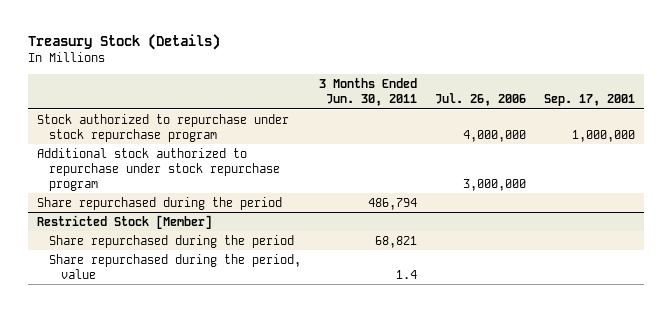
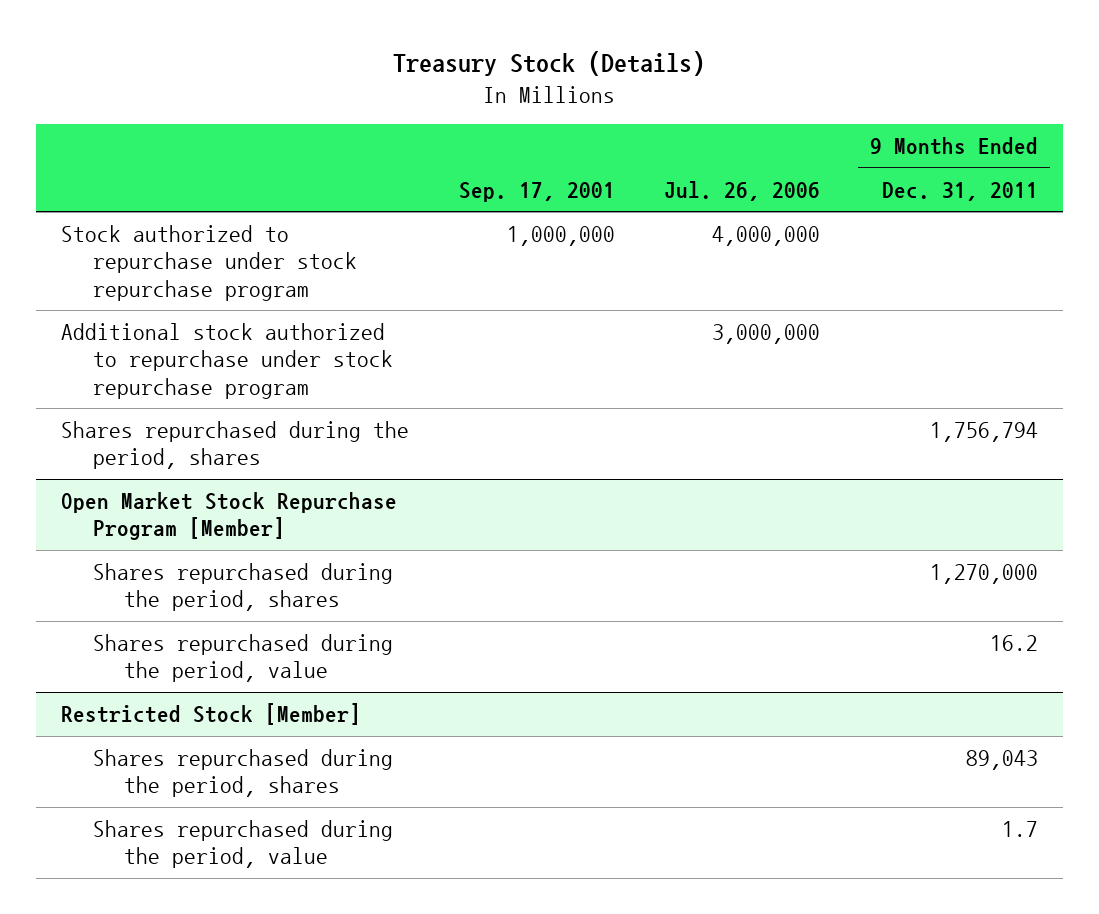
- | 3 Months Ended Jun. 30, 2011 | Jul. 26, 2006 | Sep. 17, 2001
+ | Sep. 17, 2001 | Jul. 26, 2006 | 9 Months Ended Dec. 31, 2011
- Share repurchased during the period | 486,794 | |
+ Shares repurchased during the period, shares | | | 1,756,794
+ Open Market Stock Repurchase Program [Member]
+ Shares repurchased during the period, shares | | | 1,270,000
+ Shares repurchased during the period, value | | | 16.2
@ Restricted Stock [Member]
- Share repurchased during the period | 68,821 | |
- Share repurchased during the period, value | 1.4 | |
+ Shares repurchased during the period, shares | | | 89,043
+ Shares repurchased during the period, value | | | 1.7

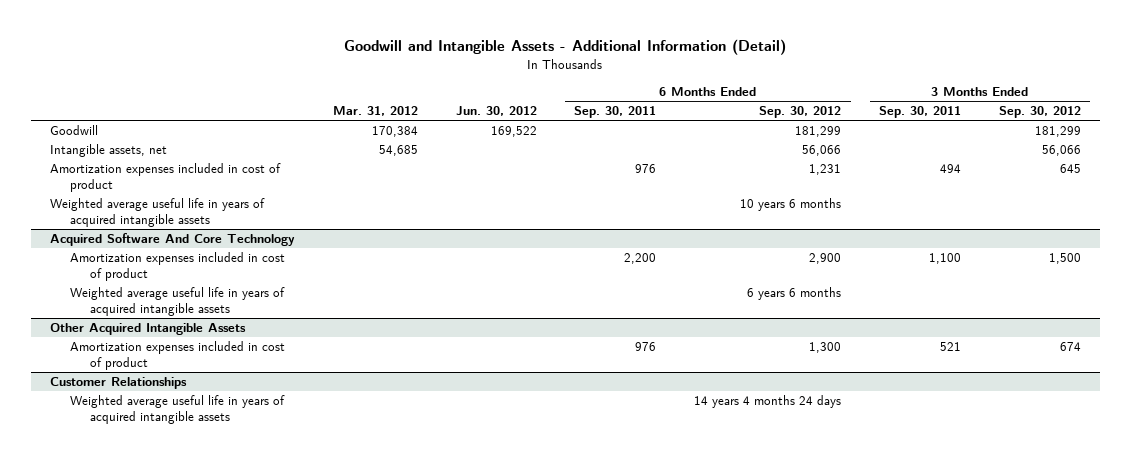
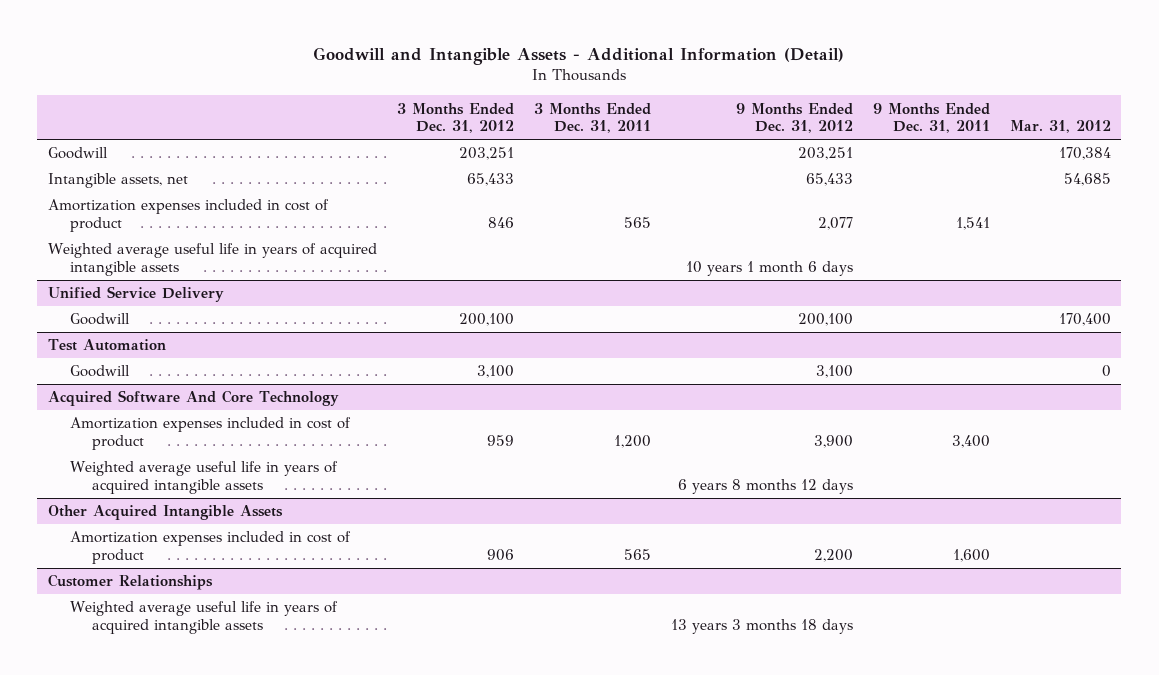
- | Mar. 31, 2012 | Jun. 30, 2012 | 6 Months Ended Sep. 30, 2011 | 6 Months Ended Sep. 30, 2012 | 3 Months Ended Sep. 30, 2011 | 3 Months Ended Sep. 30, 2012
+ | 3 Months Ended Dec. 31, 2012 | 3 Months Ended Dec. 31, 2011 | 9 Months Ended Dec. 31, 2012 | 9 Months Ended Dec. 31, 2011 | Mar. 31, 2012
+ Unified Service Delivery
+ Goodwill | 200,100 | | 200,100 | | 170,400
+ Test Automation
+ Goodwill | 3,100 | | 3,100 | | 0

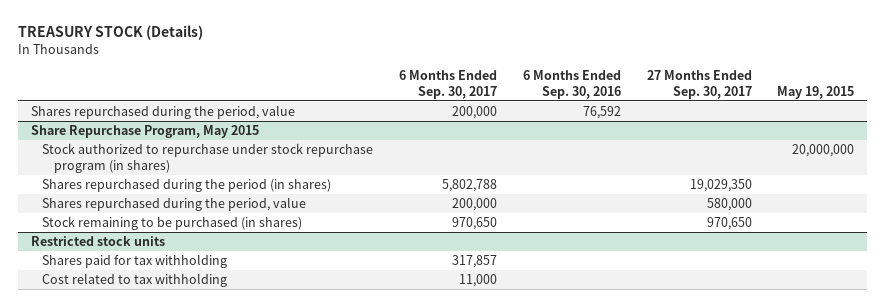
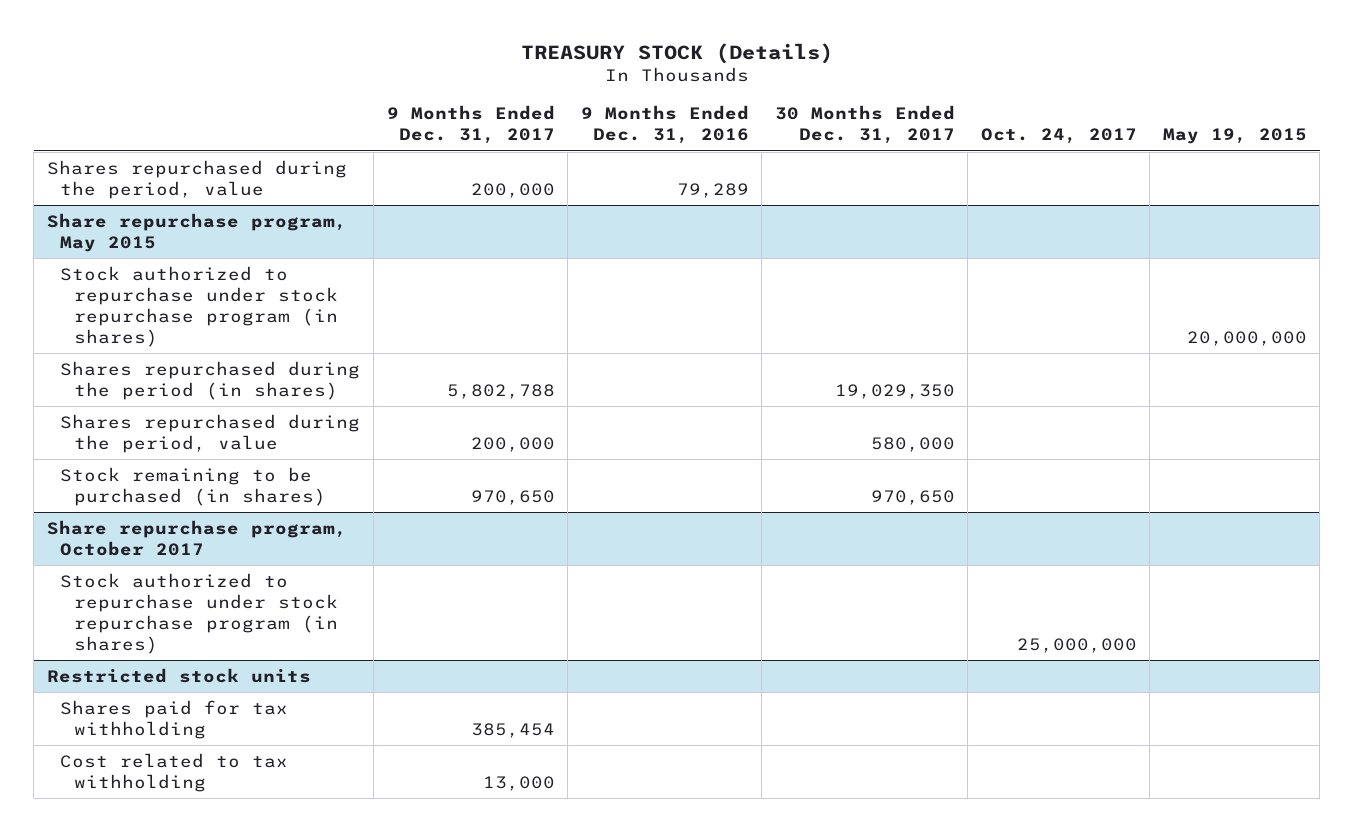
- | 6 Months Ended Sep. 30, 2017 | 6 Months Ended Sep. 30, 2016 | 27 Months Ended Sep. 30, 2017 | May 19, 2015
+ | 9 Months Ended Dec. 31, 2017 | 9 Months Ended Dec. 31, 2016 | 30 Months Ended Dec. 31, 2017 | Oct. 24, 2017 | May 19, 2015
- Share Repurchase Program, May 2015
+ Share repurchase program, May 2015
+ Share repurchase program, October 2017
+ Stock authorized to repurchase under stock repurchase program (in shares) | | | | 25,000,000 |

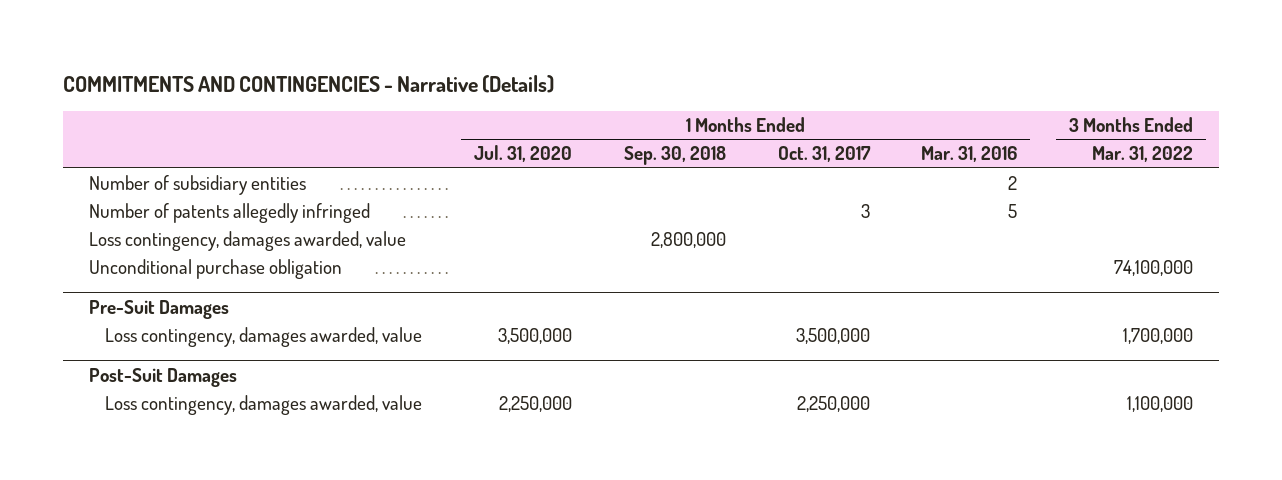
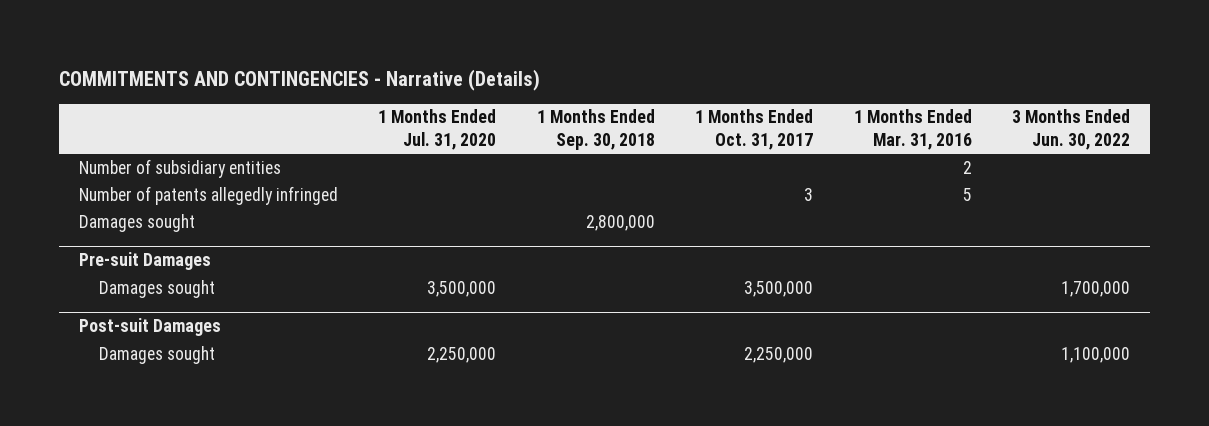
- | 1 Months Ended Jul. 31, 2020 | 1 Months Ended Sep. 30, 2018 | 1 Months Ended Oct. 31, 2017 | 1 Months Ended Mar. 31, 2016 | 3 Months Ended Mar. 31, 2022
+ | 1 Months Ended Jul. 31, 2020 | 1 Months Ended Sep. 30, 2018 | 1 Months Ended Oct. 31, 2017 | 1 Months Ended Mar. 31, 2016 | 3 Months Ended Jun. 30, 2022
- Loss contingency, damages awarded, value | | 2,800,000 | | |
- Unconditional purchase obligation | | | | | 74,100,000
- Pre-Suit Damages
- Loss contingency, damages awarded, value | 3,500,000 | | 3,500,000 | | 1,700,000
- Post-Suit Damages
- Loss contingency, damages awarded, value | 2,250,000 | | 2,250,000 | | 1,100,000
+ Damages sought | | 2,800,000 | | |
+ Pre-suit Damages
+ Damages sought | 3,500,000 | | 3,500,000 | | 1,700,000
+ Post-suit Damages
+ Damages sought | 2,250,000 | | 2,250,000 | | 1,100,000

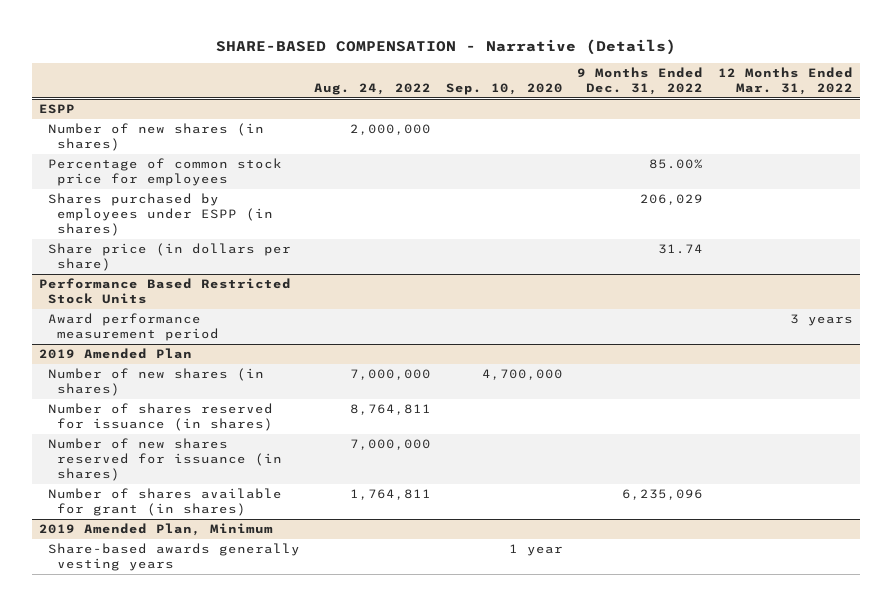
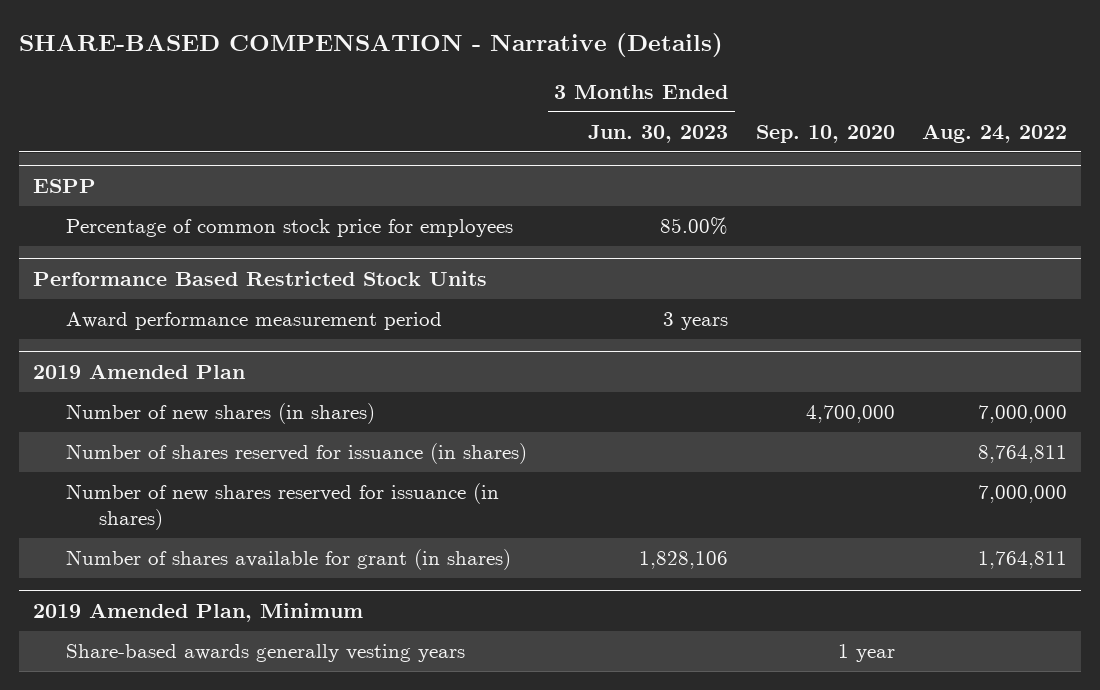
- | Aug. 24, 2022 | Sep. 10, 2020 | 9 Months Ended Dec. 31, 2022 | 12 Months Ended Mar. 31, 2022
+ | 3 Months Ended Jun. 30, 2023 | Sep. 10, 2020 | Aug. 24, 2022
@ ESPP
- Number of new shares (in shares) | 2,000,000 | | |
- Shares purchased by employees under ESPP (in shares) | | | 206,029 |
- Share price (in dollars per share) | | | 31.74 |

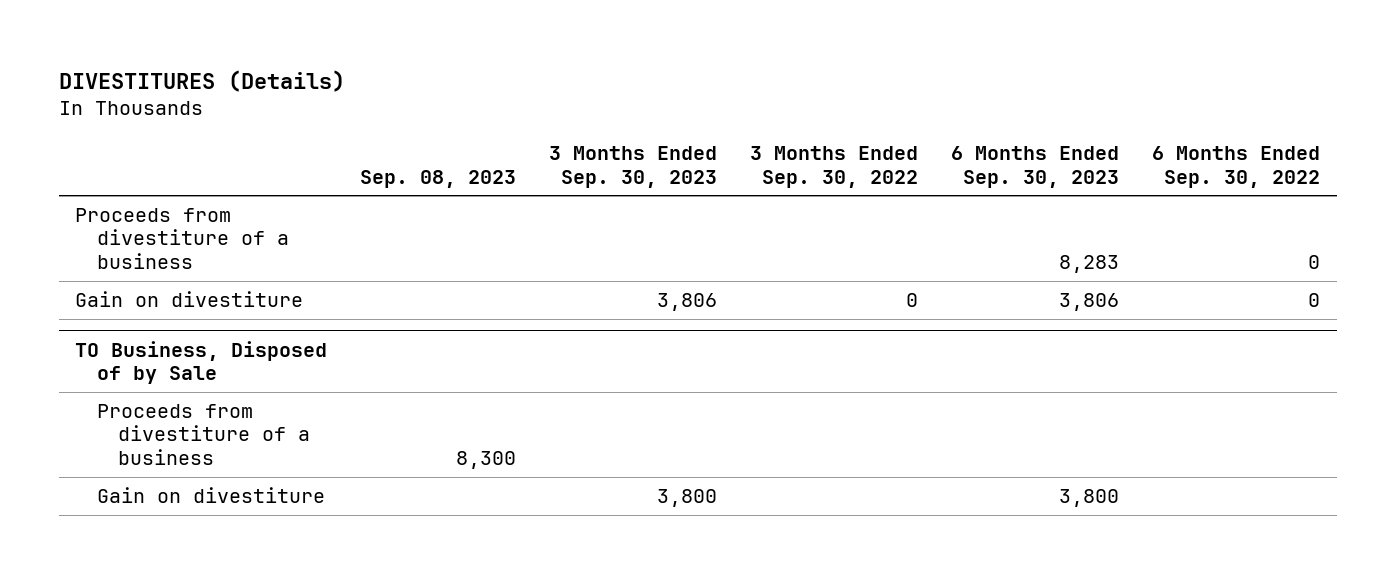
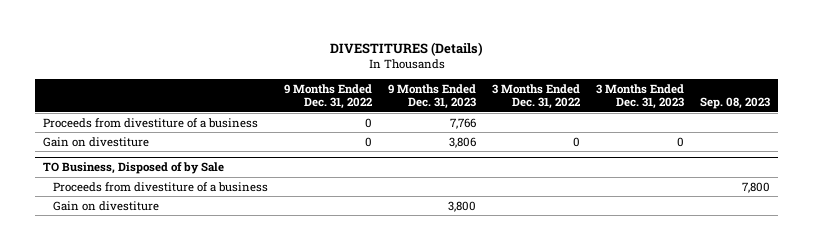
- | Sep. 08, 2023 | 3 Months Ended Sep. 30, 2023 | 3 Months Ended Sep. 30, 2022 | 6 Months Ended Sep. 30, 2023 | 6 Months Ended Sep. 30, 2022
+ | 9 Months Ended Dec. 31, 2022 | 9 Months Ended Dec. 31, 2023 | 3 Months Ended Dec. 31, 2022 | 3 Months Ended Dec. 31, 2023 | Sep. 08, 2023
@ TO Business, Disposed of by Sale
- Proceeds from divestiture of a business | 8,300 | | | |
+ Proceeds from divestiture of a business | | | | | 7,800

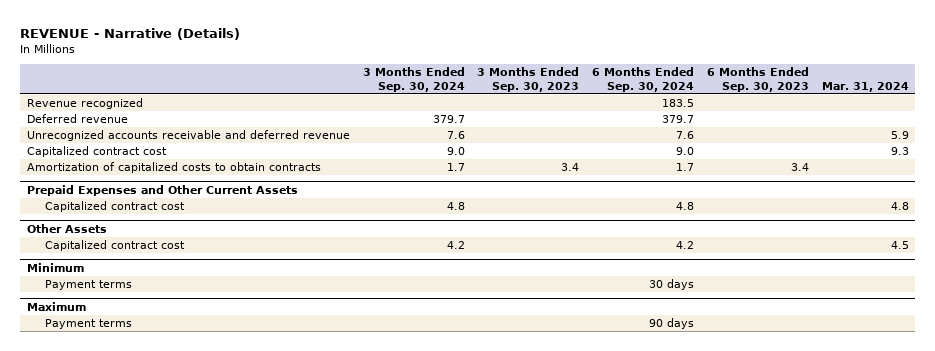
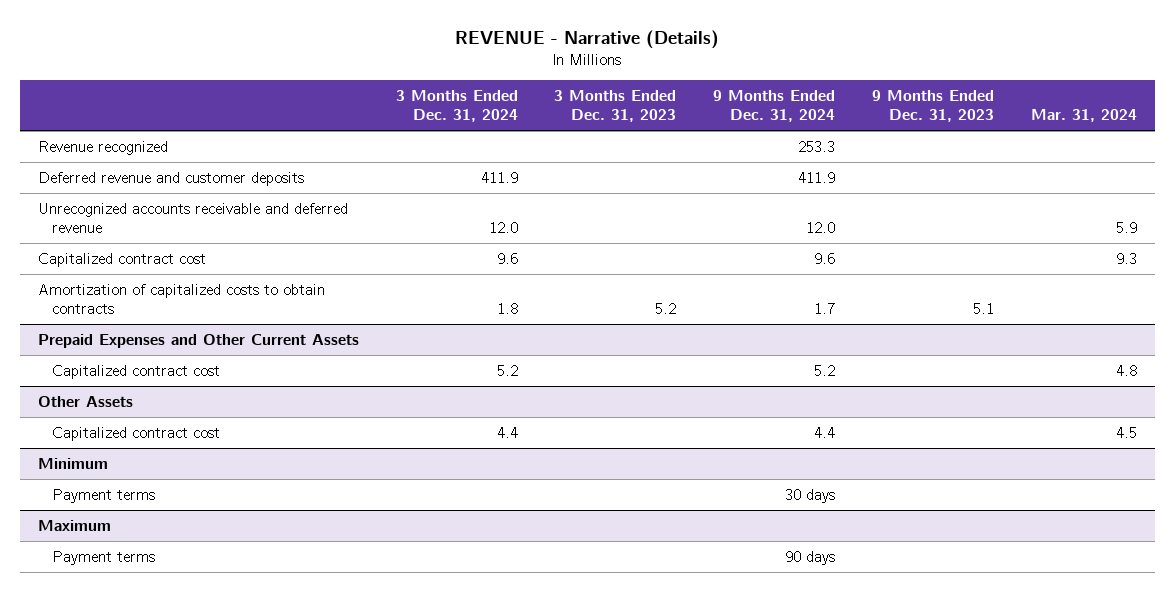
- | 3 Months Ended Sep. 30, 2024 | 3 Months Ended Sep. 30, 2023 | 6 Months Ended Sep. 30, 2024 | 6 Months Ended Sep. 30, 2023 | Mar. 31, 2024
+ | 3 Months Ended Dec. 31, 2024 | 3 Months Ended Dec. 31, 2023 | 9 Months Ended Dec. 31, 2024 | 9 Months Ended Dec. 31, 2023 | Mar. 31, 2024
- Deferred revenue | 379.7 | | 379.7 | |
+ Deferred revenue and customer deposits | 411.9 | | 411.9 | |

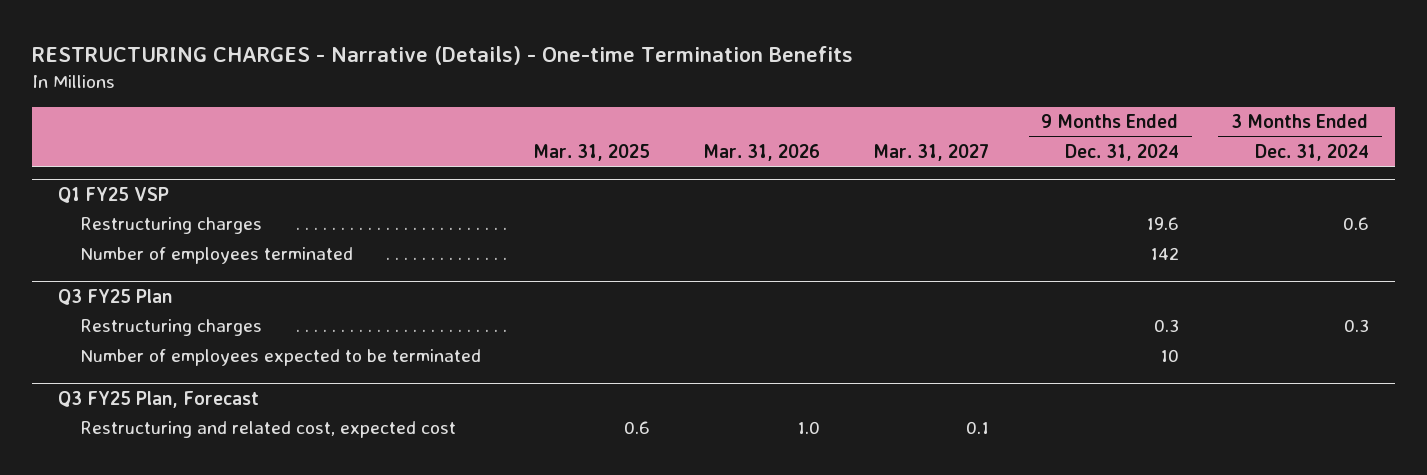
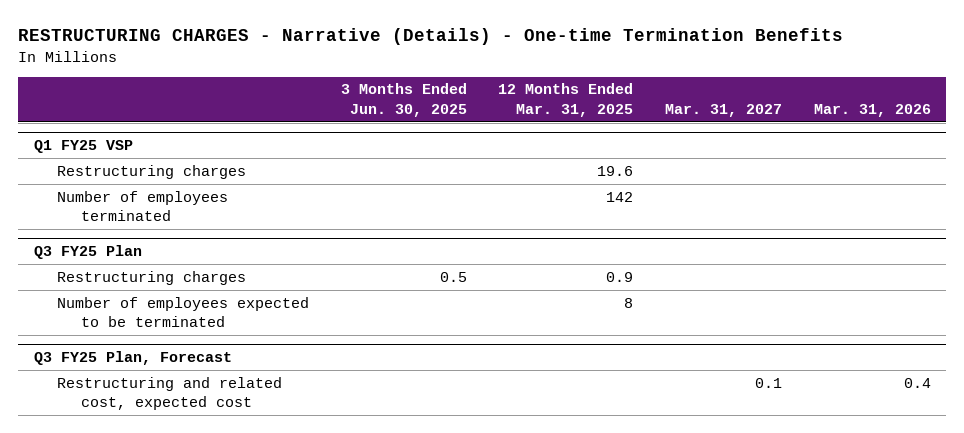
- | Mar. 31, 2025 | Mar. 31, 2026 | Mar. 31, 2027 | 9 Months Ended Dec. 31, 2024 | 3 Months Ended Dec. 31, 2024
+ | 3 Months Ended Jun. 30, 2025 | 12 Months Ended Mar. 31, 2025 | Mar. 31, 2027 | Mar. 31, 2026
@ Q3 FY25 Plan, Forecast
- Restructuring and related cost, expected cost | 0.6 | 1.0 | 0.1 | |
+ Restructuring and related cost, expected cost | | | 0.1 | 0.4

